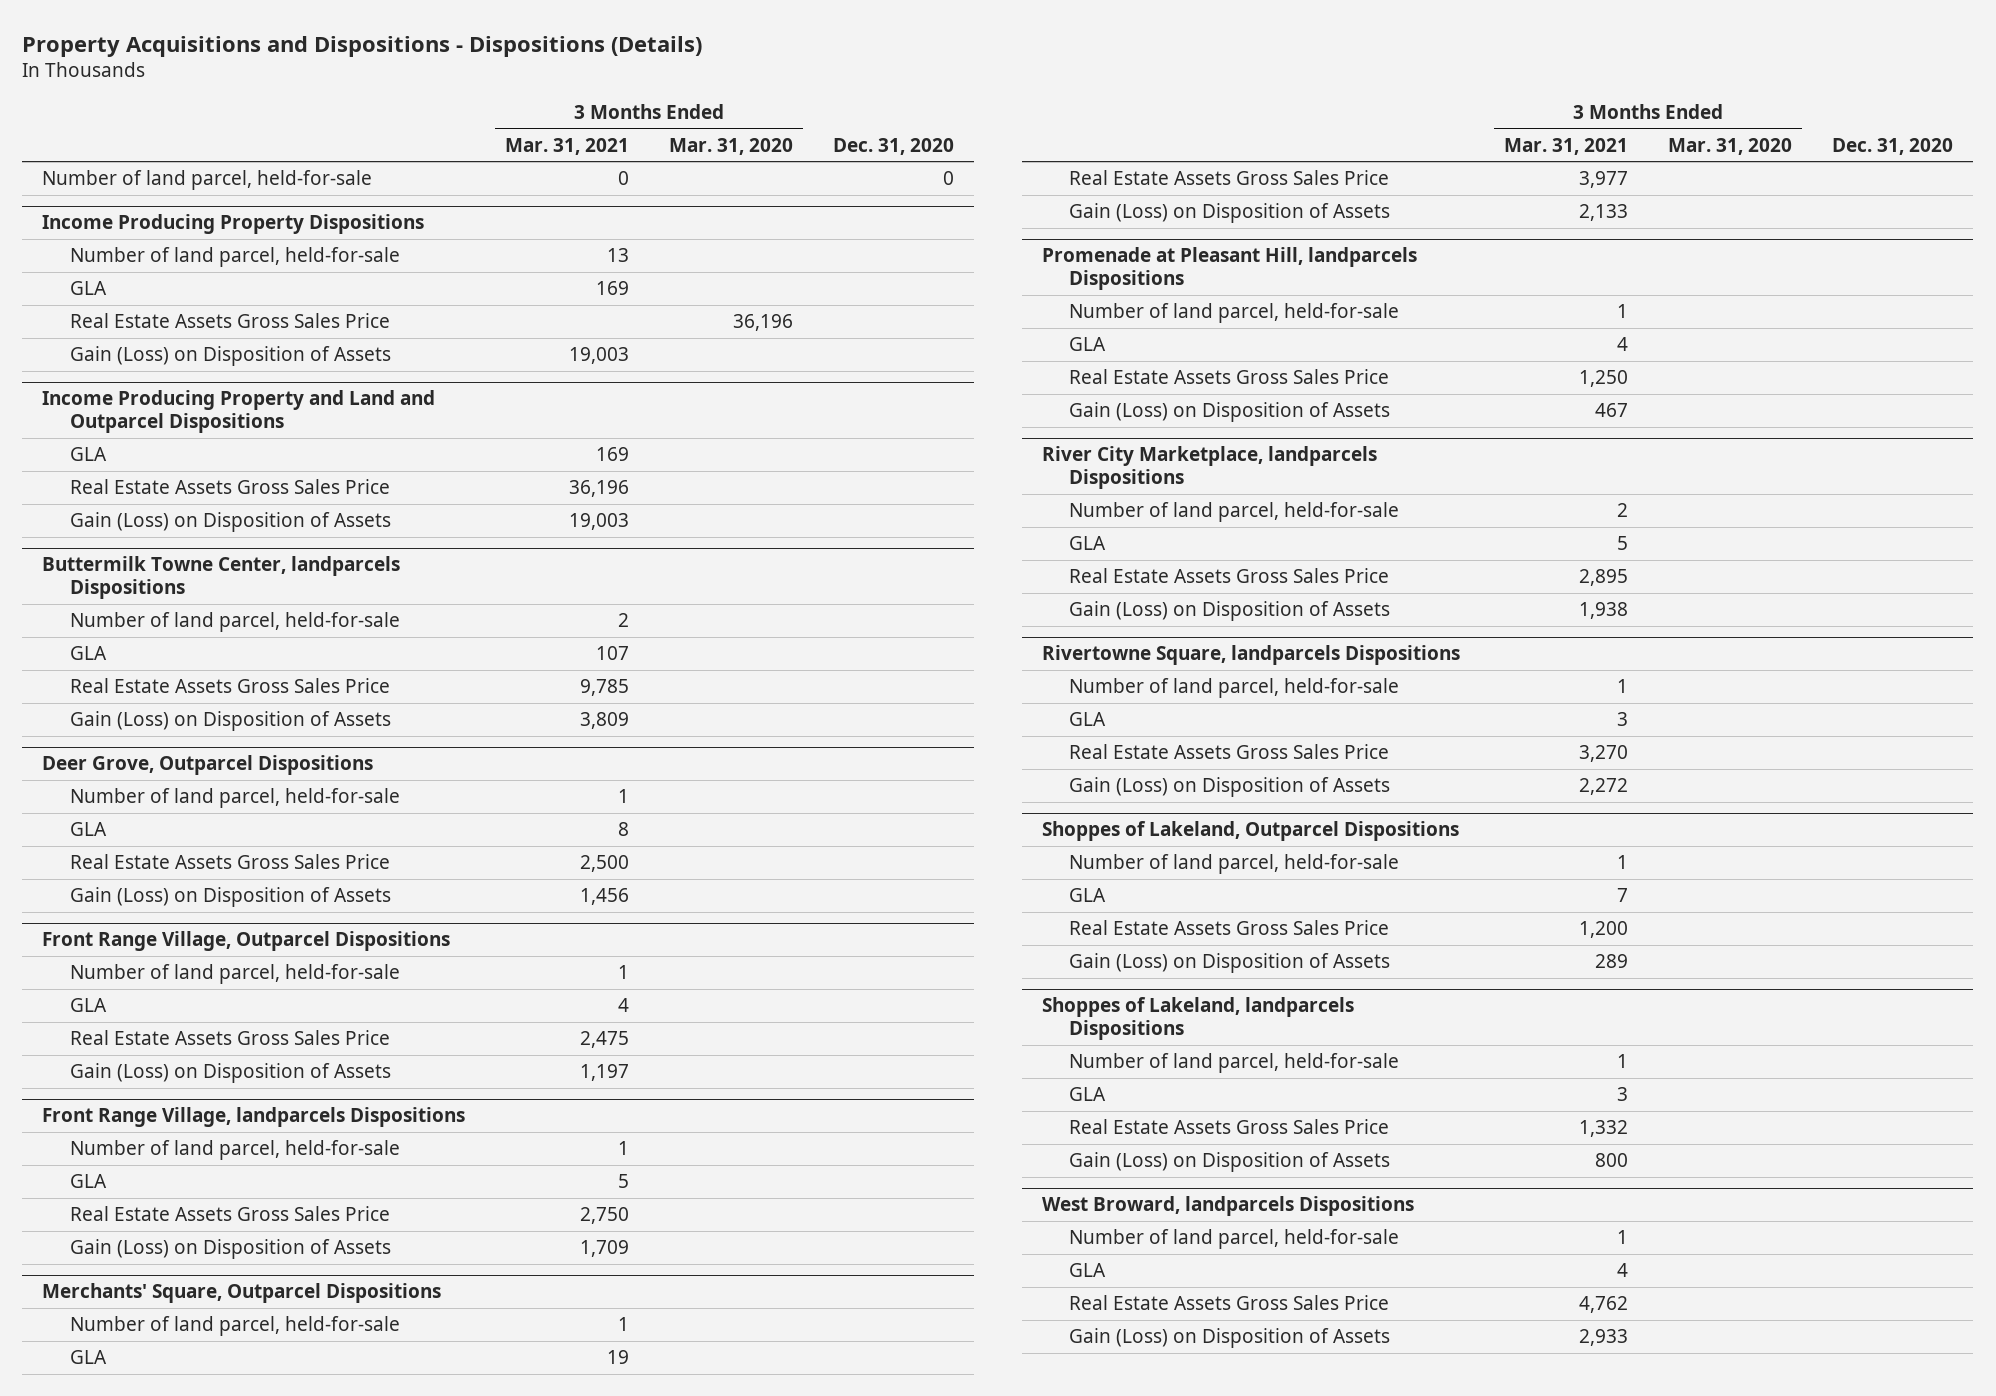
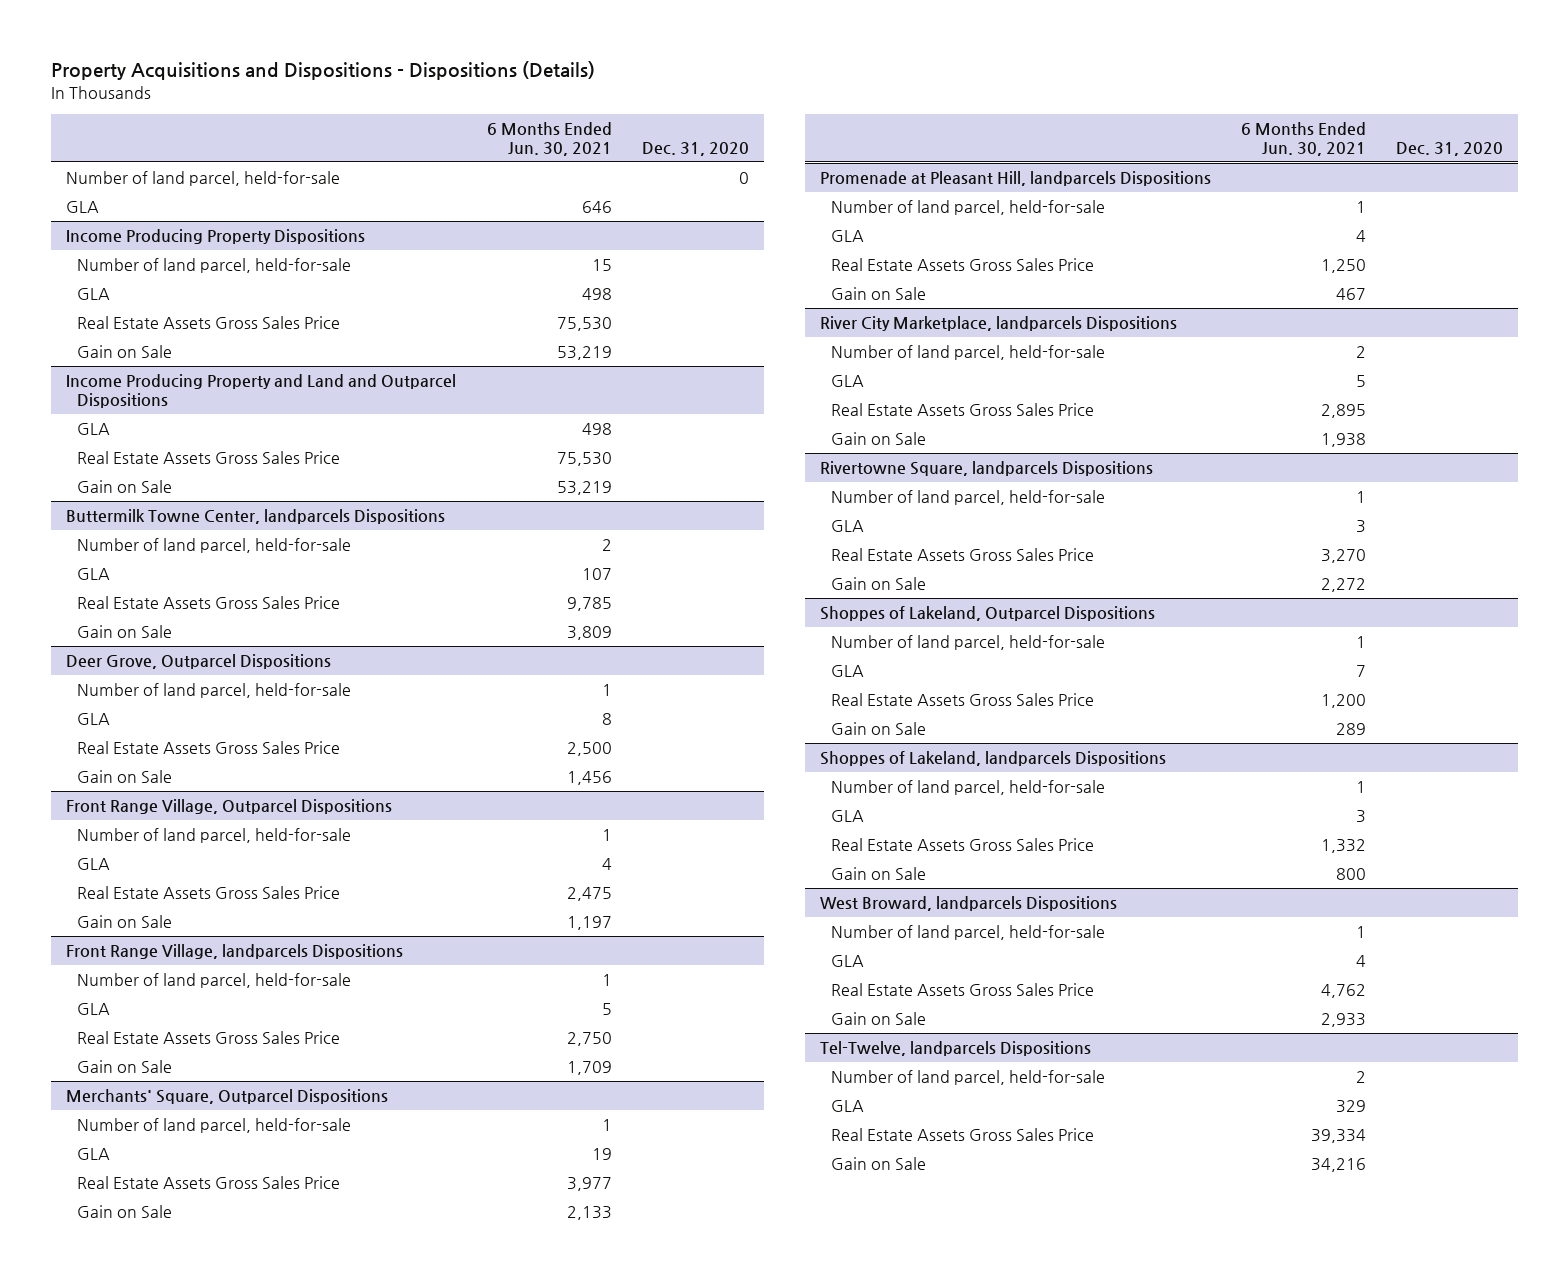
- | 3 Months Ended Mar. 31, 2021 | 3 Months Ended Mar. 31, 2020 | Dec. 31, 2020
+ | 6 Months Ended Jun. 30, 2021 | Dec. 31, 2020
+ GLA | 646 |
@ Income Producing Property Dispositions
- Gain (Loss) on Disposition of Assets | 19,003 | |
+ Gain on Sale | 53,219 |
@ Income Producing Property and Land and Outparcel Dispositions
- Gain (Loss) on Disposition of Assets | 19,003 | |
+ Gain on Sale | 53,219 |
@ Buttermilk Towne Center, landparcels Dispositions
- Gain (Loss) on Disposition of Assets | 3,809 | |
+ Gain on Sale | 3,809 |
@ Deer Grove, Outparcel Dispositions
- Gain (Loss) on Disposition of Assets | 1,456 | |
+ Gain on Sale | 1,456 |
@ Front Range Village, Outparcel Dispositions
- Gain (Loss) on Disposition of Assets | 1,197 | |
+ Gain on Sale | 1,197 |
@ Front Range Village, landparcels Dispositions
- Gain (Loss) on Disposition of Assets | 1,709 | |
+ Gain on Sale | 1,709 |
@ Merchants' Square, Outparcel Dispositions
- Gain (Loss) on Disposition of Assets | 2,133 | |
+ Gain on Sale | 2,133 |
@ Promenade at Pleasant Hill, landparcels Dispositions
- Gain (Loss) on Disposition of Assets | 467 | |
+ Gain on Sale | 467 |
@ River City Marketplace, landparcels Dispositions
- Gain (Loss) on Disposition of Assets | 1,938 | |
+ Gain on Sale | 1,938 |
@ Rivertowne Square, landparcels Dispositions
- Gain (Loss) on Disposition of Assets | 2,272 | |
+ Gain on Sale | 2,272 |
@ Shoppes of Lakeland, Outparcel Dispositions
- Gain (Loss) on Disposition of Assets | 289 | |
+ Gain on Sale | 289 |
@ Shoppes of Lakeland, landparcels Dispositions
- Gain (Loss) on Disposition of Assets | 800 | |
+ Gain on Sale | 800 |
@ West Broward, landparcels Dispositions
- Gain (Loss) on Disposition of Assets | 2,933 | |
+ Gain on Sale | 2,933 |
+ Tel-Twelve, landparcels Dispositions
+ Number of land parcel, held-for-sale | 2 |
+ GLA | 329 |
+ Real Estate Assets Gross Sales Price | 39,334 |
+ Gain on Sale | 34,216 |

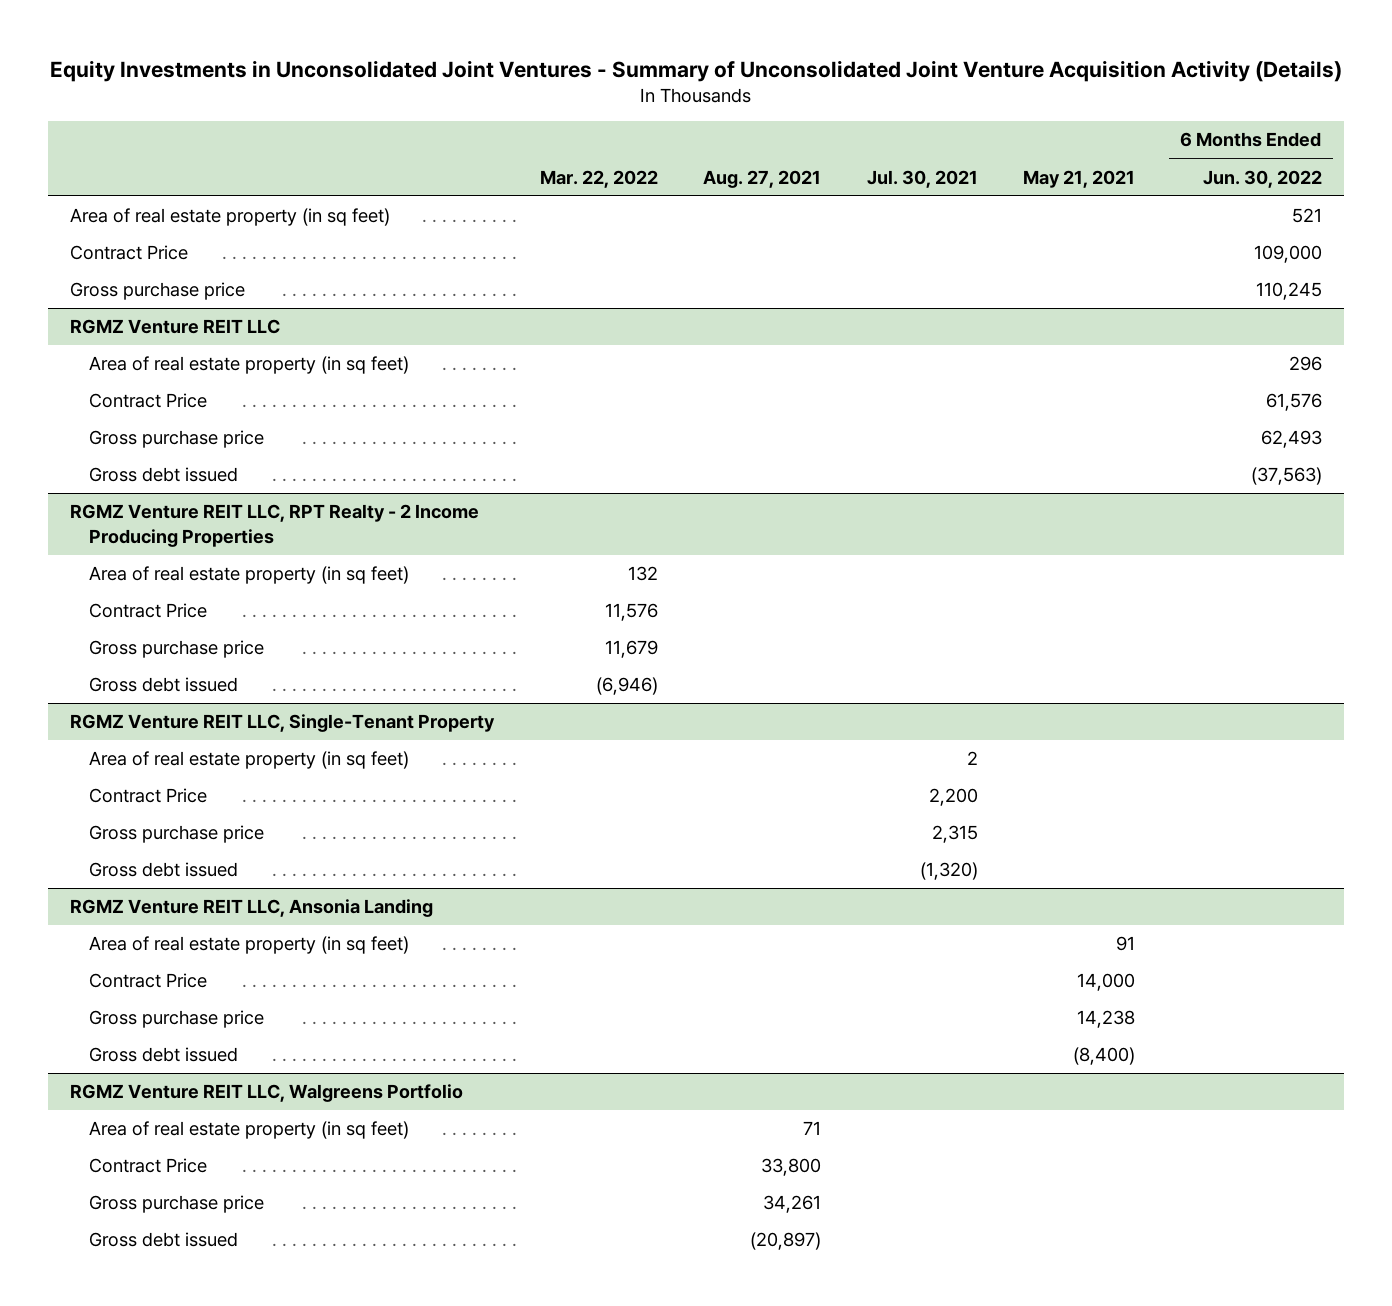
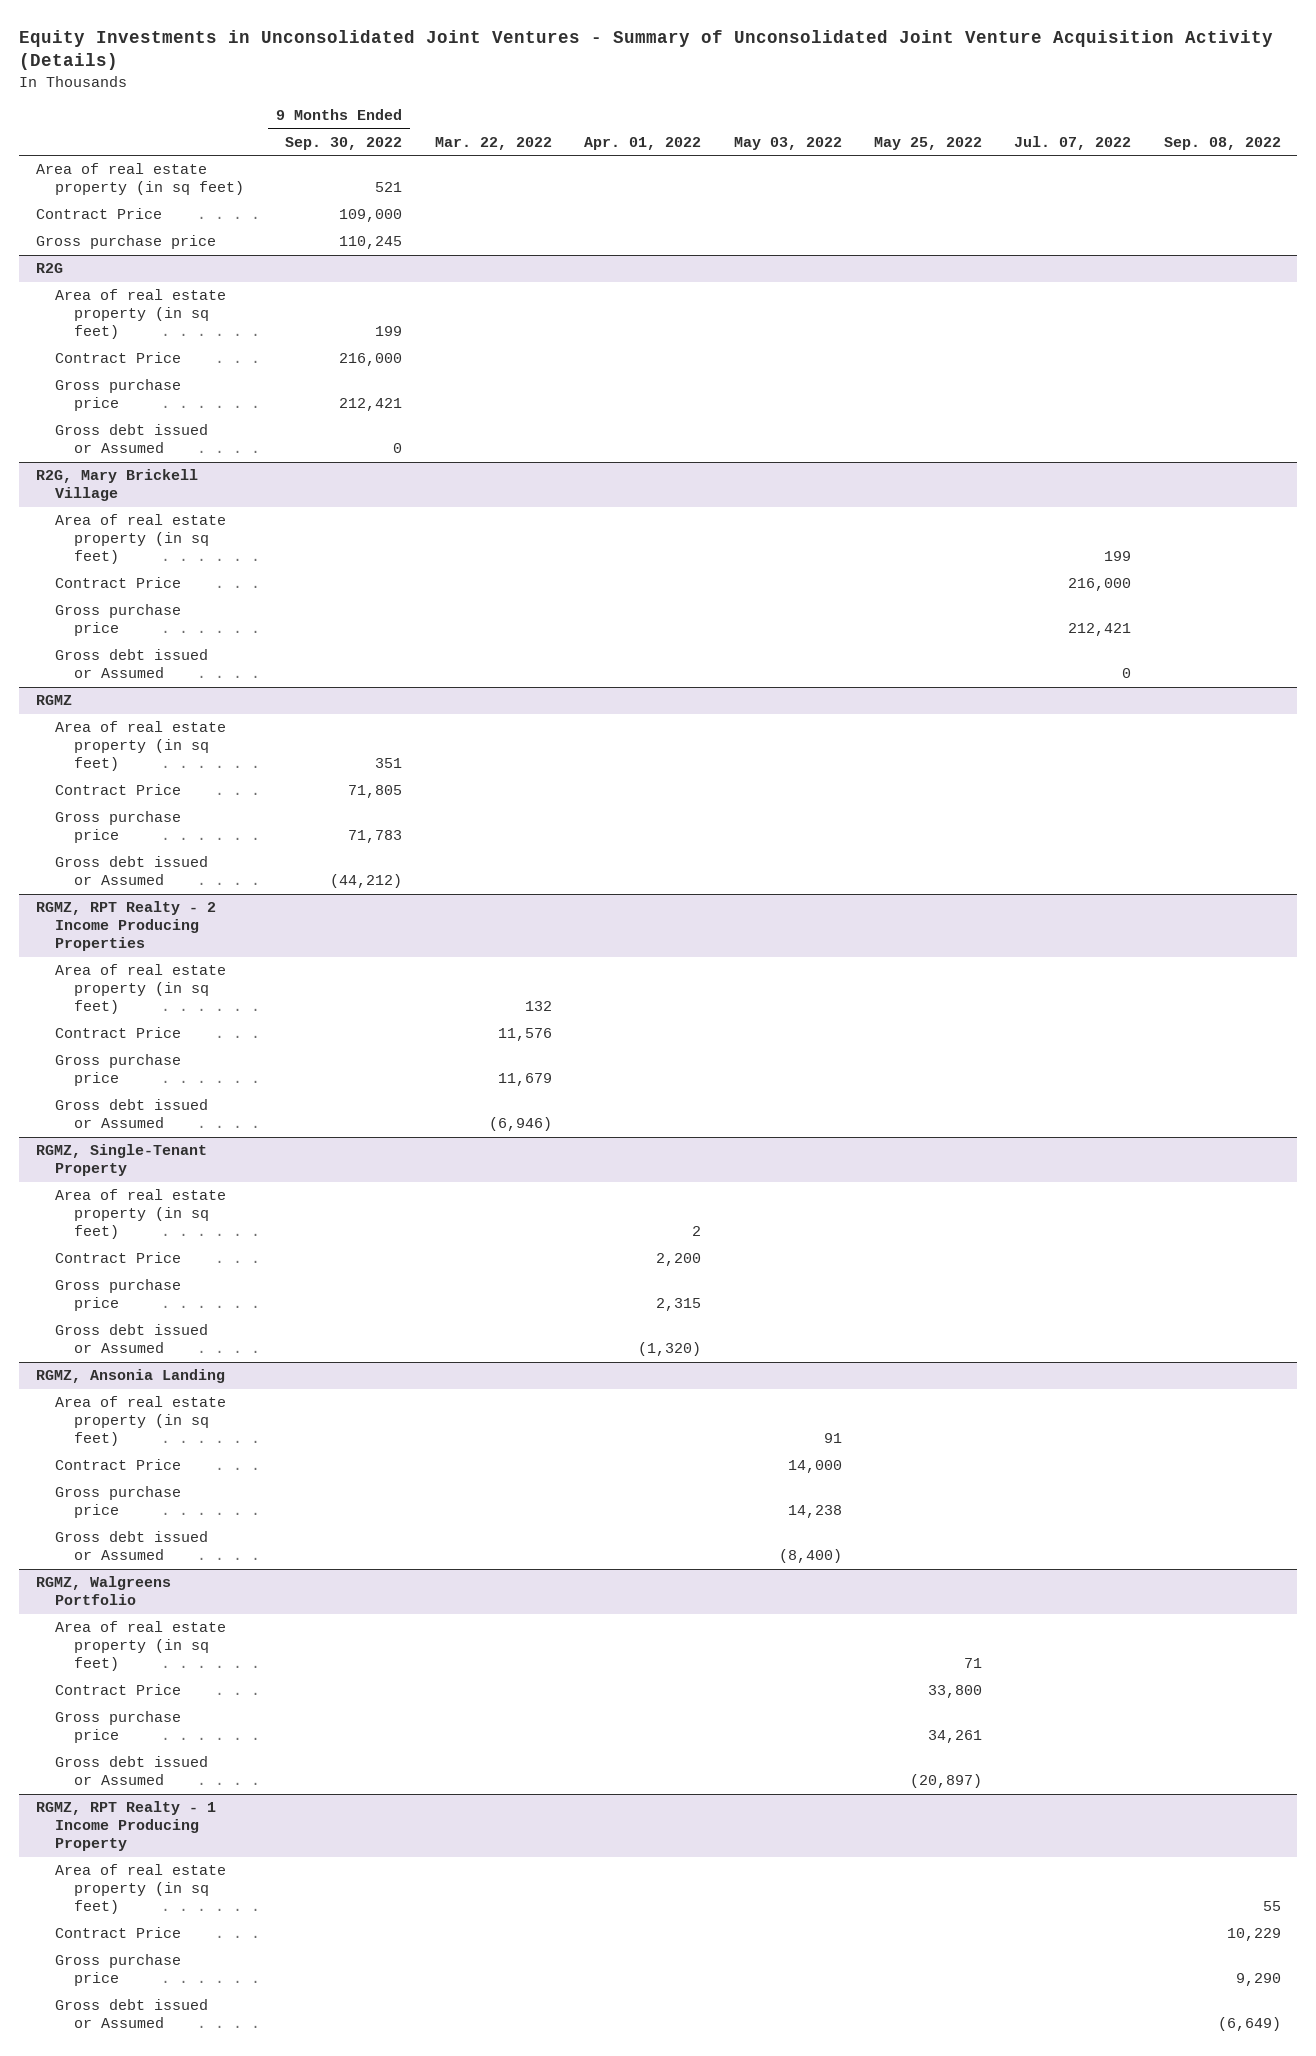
- | Mar. 22, 2022 | Aug. 27, 2021 | Jul. 30, 2021 | May 21, 2021 | 6 Months Ended Jun. 30, 2022
+ | 9 Months Ended Sep. 30, 2022 | Mar. 22, 2022 | Apr. 01, 2022 | May 03, 2022 | May 25, 2022 | Jul. 07, 2022 | Sep. 08, 2022
- RGMZ Venture REIT LLC
+ R2G
+ Area of real estate property (in sq feet) | 199 | | | | | |
+ Contract Price | 216,000 | | | | | |
+ Gross purchase price | 212,421 | | | | | |
+ Gross debt issued or Assumed | 0 | | | | | |
+ R2G, Mary Brickell Village
+ Area of real estate property (in sq feet) | | | | | | 199 |
+ Contract Price | | | | | | 216,000 |
+ Gross purchase price | | | | | | 212,421 |
+ Gross debt issued or Assumed | | | | | | 0 |
+ RGMZ
- Gross debt issued | | | | | (37,563)
- RGMZ Venture REIT LLC, RPT Realty - 2 Income Producing Properties
+ Gross debt issued or Assumed | (44,212) | | | | | |
+ RGMZ, RPT Realty - 2 Income Producing Properties
- Gross debt issued | (6,946) | | | |
- RGMZ Venture REIT LLC, Single-Tenant Property
+ Gross debt issued or Assumed | | (6,946) | | | | |
+ RGMZ, Single-Tenant Property
- Gross debt issued | | | (1,320) | |
- RGMZ Venture REIT LLC, Ansonia Landing
+ Gross debt issued or Assumed | | | (1,320) | | | |
+ RGMZ, Ansonia Landing
- Gross debt issued | | | | (8,400) |
- RGMZ Venture REIT LLC, Walgreens Portfolio
+ Gross debt issued or Assumed | | | | (8,400) | | |
+ RGMZ, Walgreens Portfolio
- Gross debt issued | | (20,897) | | |
+ Gross debt issued or Assumed | | | | | (20,897) | |
+ RGMZ, RPT Realty - 1 Income Producing Property
+ Area of real estate property (in sq feet) | | | | | | | 55
+ Contract Price | | | | | | | 10,229
+ Gross purchase price | | | | | | | 9,290
+ Gross debt issued or Assumed | | | | | | | (6,649)

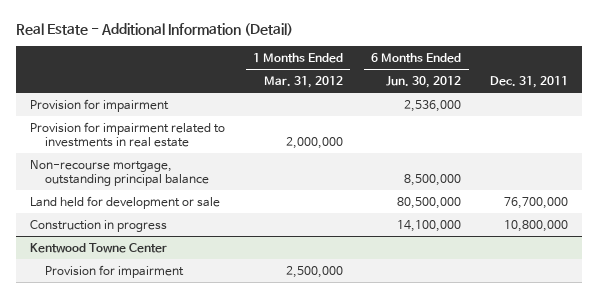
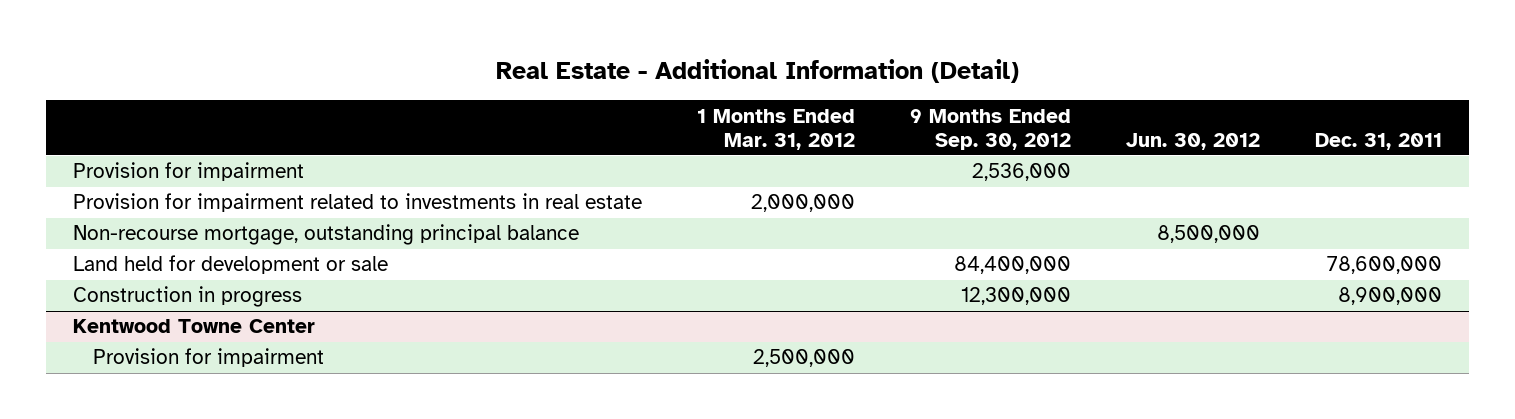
- | 1 Months Ended Mar. 31, 2012 | 6 Months Ended Jun. 30, 2012 | Dec. 31, 2011
+ | 1 Months Ended Mar. 31, 2012 | 9 Months Ended Sep. 30, 2012 | Jun. 30, 2012 | Dec. 31, 2011
- Land held for development or sale | | 80,500,000 | 76,700,000
- Construction in progress | | 14,100,000 | 10,800,000
+ Land held for development or sale | | 84,400,000 | | 78,600,000
+ Construction in progress | | 12,300,000 | | 8,900,000

